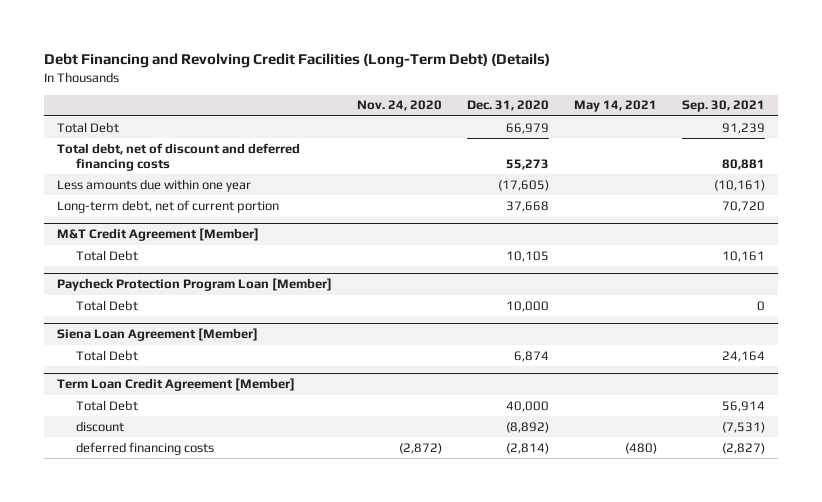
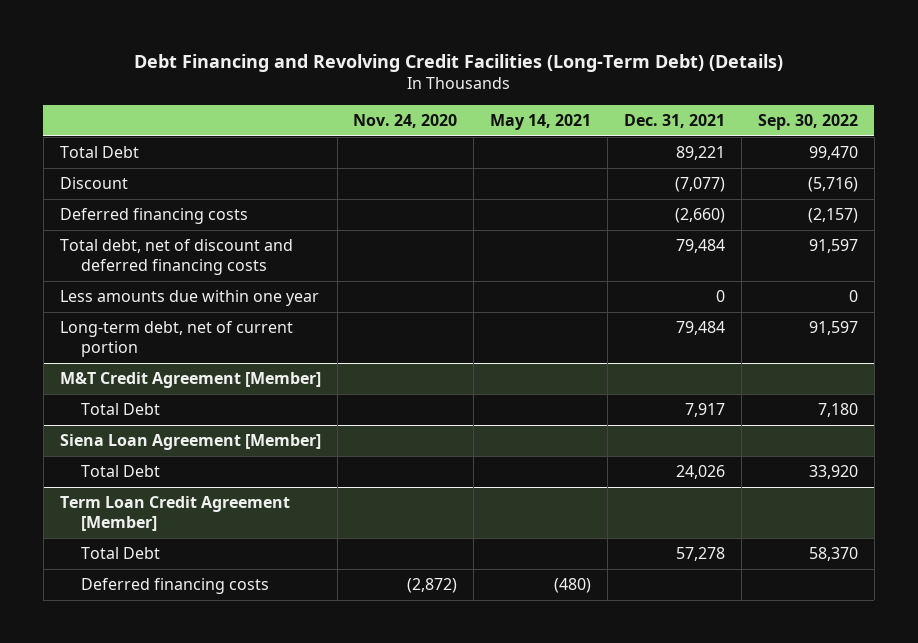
- | Nov. 24, 2020 | Dec. 31, 2020 | May 14, 2021 | Sep. 30, 2021
+ | Nov. 24, 2020 | May 14, 2021 | Dec. 31, 2021 | Sep. 30, 2022
+ Discount | | | (7,077) | (5,716)
+ Deferred financing costs | | | (2,660) | (2,157)
- Paycheck Protection Program Loan [Member]
- Total Debt | | 10,000 | | 0
@ Term Loan Credit Agreement [Member]
- discount | | (8,892) | | (7,531)
- deferred financing costs | (2,872) | (2,814) | (480) | (2,827)
+ Deferred financing costs | (2,872) | (480) | |

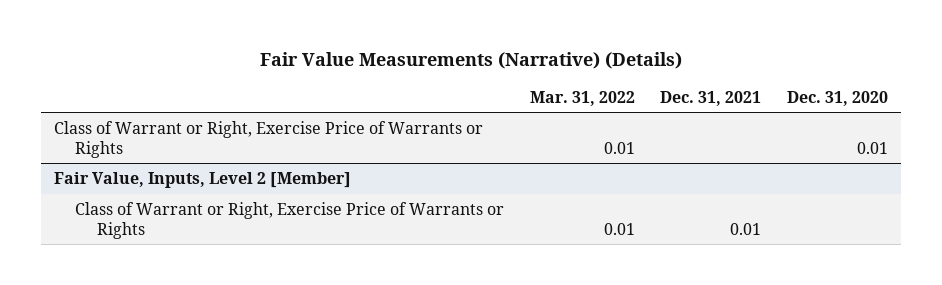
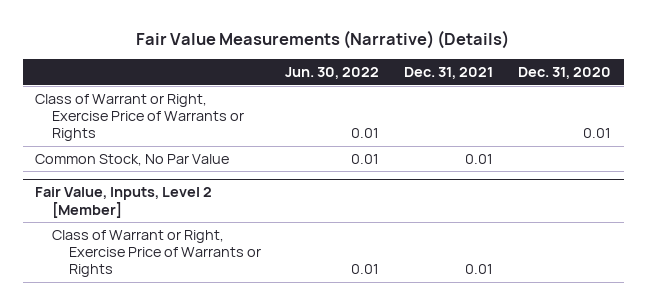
- | Mar. 31, 2022 | Dec. 31, 2021 | Dec. 31, 2020
+ | Jun. 30, 2022 | Dec. 31, 2021 | Dec. 31, 2020
+ Common Stock, No Par Value | 0.01 | 0.01 |

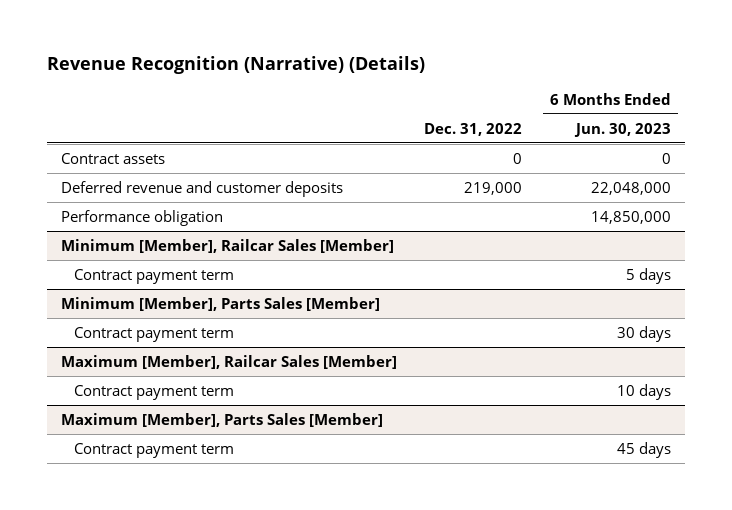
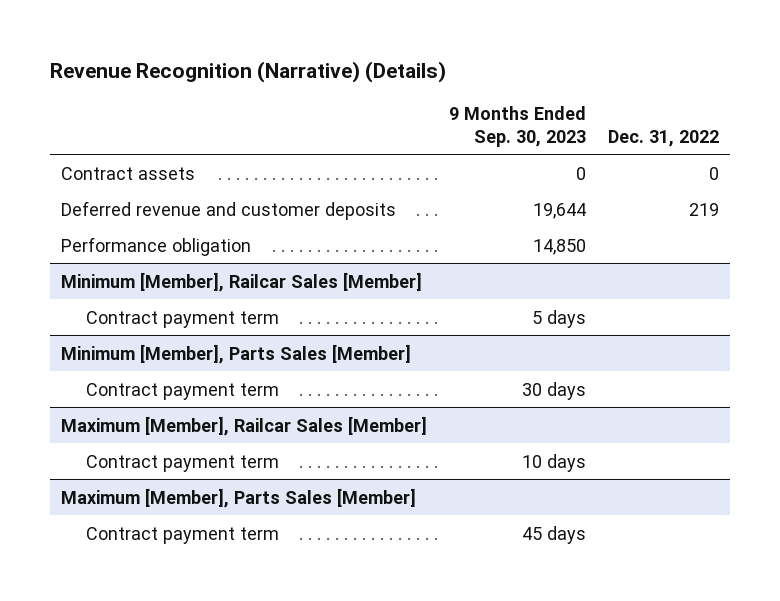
- | Dec. 31, 2022 | 6 Months Ended Jun. 30, 2023
+ | 9 Months Ended Sep. 30, 2023 | Dec. 31, 2022
- Deferred revenue and customer deposits | 219,000 | 22,048,000
+ Deferred revenue and customer deposits | 19,644 | 219

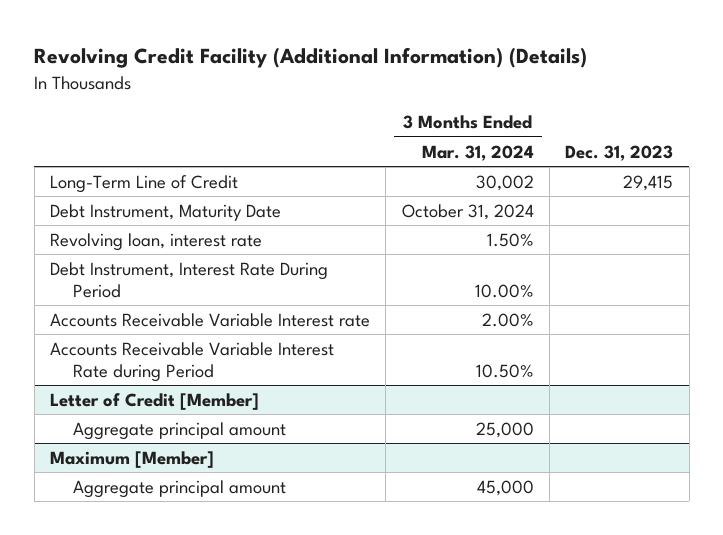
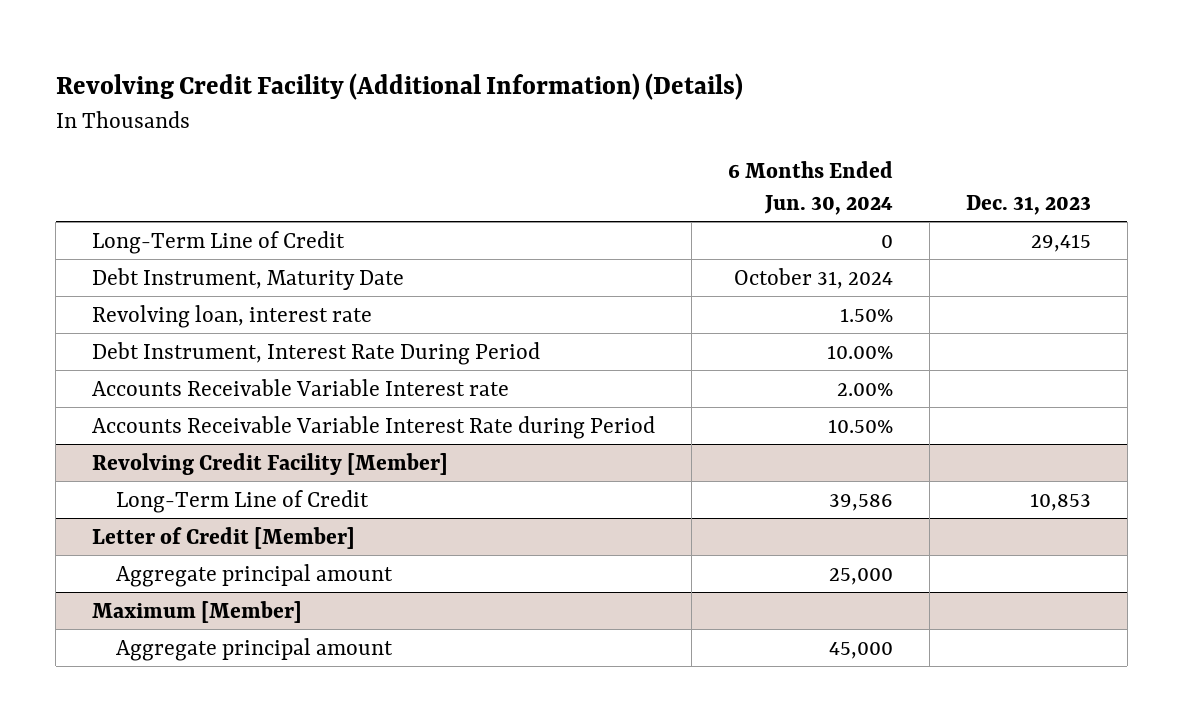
- | 3 Months Ended Mar. 31, 2024 | Dec. 31, 2023
+ | 6 Months Ended Jun. 30, 2024 | Dec. 31, 2023
+ Revolving Credit Facility [Member]
+ Long-Term Line of Credit | 39,586 | 10,853

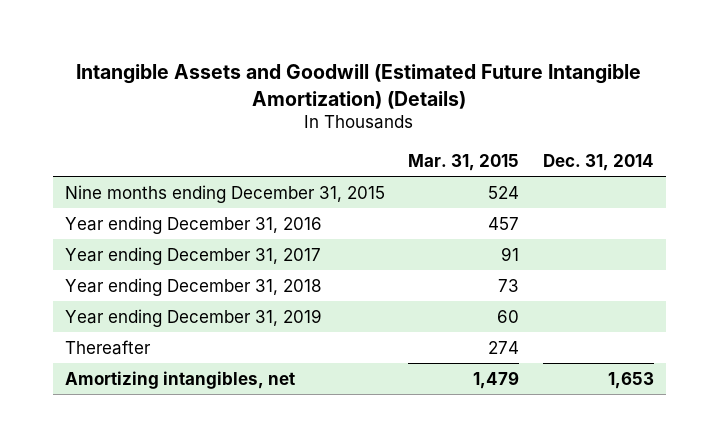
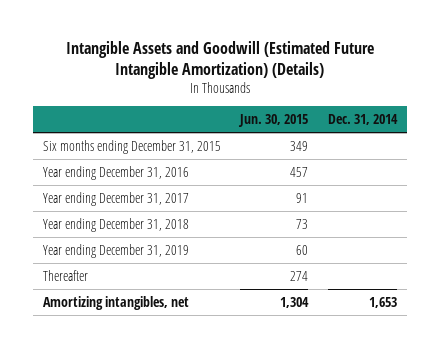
- | Mar. 31, 2015 | Dec. 31, 2014
+ | Jun. 30, 2015 | Dec. 31, 2014
- Nine months ending December 31, 2015 | 524 |
+ Six months ending December 31, 2015 | 349 |

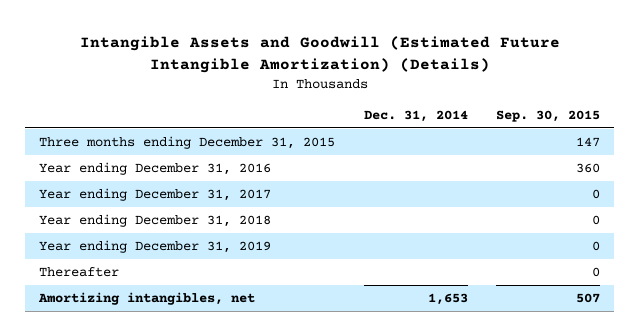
- | Jun. 30, 2015 | Dec. 31, 2014
+ | Dec. 31, 2014 | Sep. 30, 2015
- Six months ending December 31, 2015 | 349 |
+ Three months ending December 31, 2015 | | 147

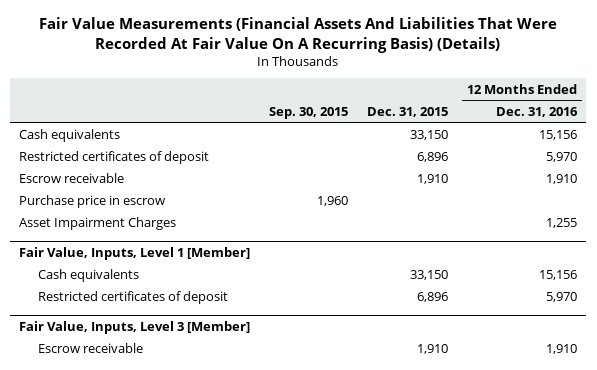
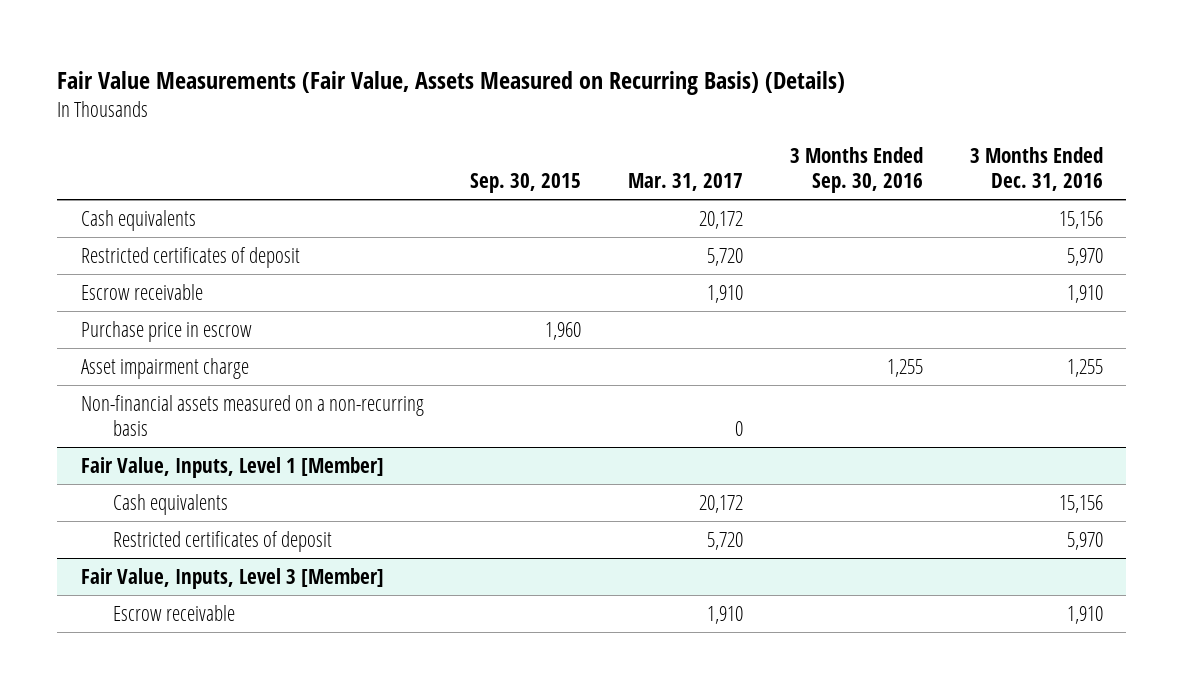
- Fair Value Measurements (Financial Assets And Liabilities That Were Recorded At Fair Value On A Recurring Basis) (Details)
+ Fair Value Measurements (Fair Value, Assets Measured on Recurring Basis) (Details)
- | Sep. 30, 2015 | Dec. 31, 2015 | 12 Months Ended Dec. 31, 2016
+ | Sep. 30, 2015 | Mar. 31, 2017 | 3 Months Ended Sep. 30, 2016 | 3 Months Ended Dec. 31, 2016
- Asset Impairment Charges | | | 1,255
+ Asset impairment charge | | | 1,255 | 1,255
+ Non-financial assets measured on a non-recurring basis | | 0 | |

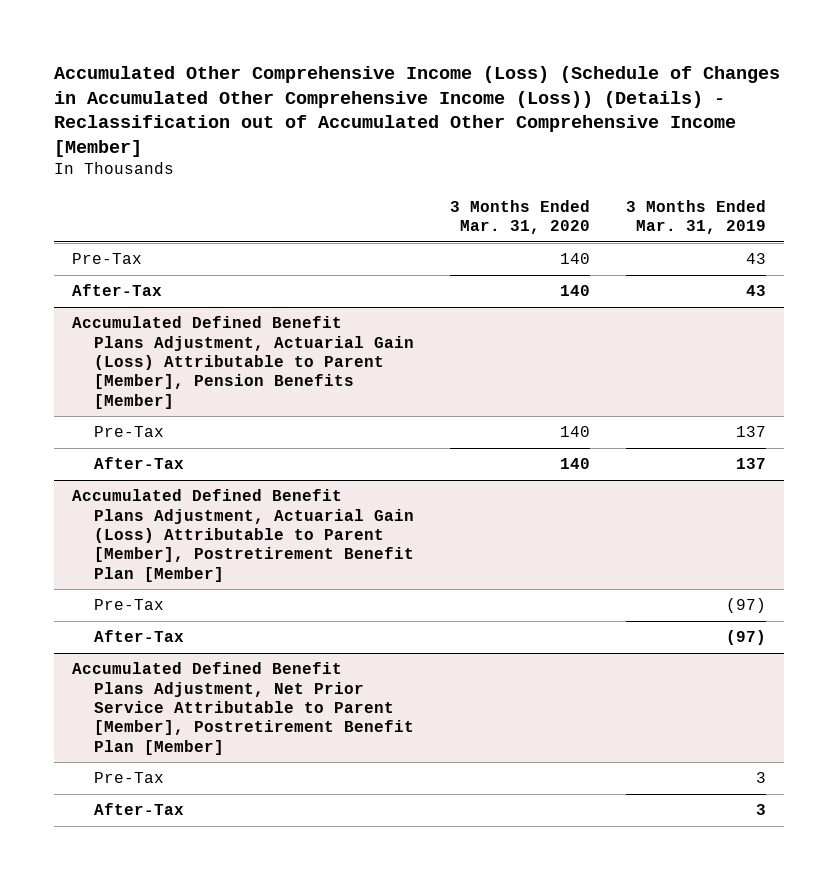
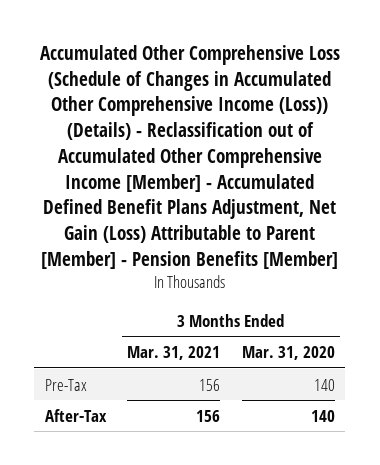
- Accumulated Other Comprehensive Income (Loss) (Schedule of Changes in Accumulated Other Comprehensive Income (Loss)) (Details) - Reclassification out of Accumulated Other Comprehensive Income [Member]
+ Accumulated Other Comprehensive Loss (Schedule of Changes in Accumulated Other Comprehensive Income (Loss)) (Details) - Reclassification out of Accumulated Other Comprehensive Income [Member] - Accumulated Defined Benefit Plans Adjustment, Net Gain (Loss) Attributable to Parent [Member] - Pension Benefits [Member]
- | 3 Months Ended Mar. 31, 2020 | 3 Months Ended Mar. 31, 2019
+ | 3 Months Ended Mar. 31, 2021 | 3 Months Ended Mar. 31, 2020
- Accumulated Defined Benefit Plans Adjustment, Actuarial Gain (Loss) Attributable to Parent [Member], Pension Benefits [Member]
- Pre-Tax | 140 | 137
- After-Tax | 140 | 137
- Accumulated Defined Benefit Plans Adjustment, Actuarial Gain (Loss) Attributable to Parent [Member], Postretirement Benefit Plan [Member]
- Pre-Tax | | (97)
- After-Tax | | (97)
- Accumulated Defined Benefit Plans Adjustment, Net Prior Service Attributable to Parent [Member], Postretirement Benefit Plan [Member]
- Pre-Tax | | 3
- After-Tax | | 3

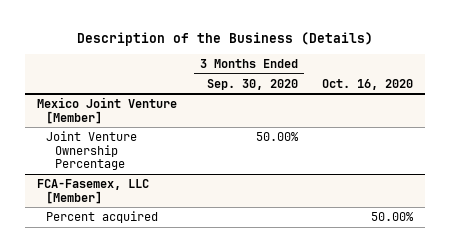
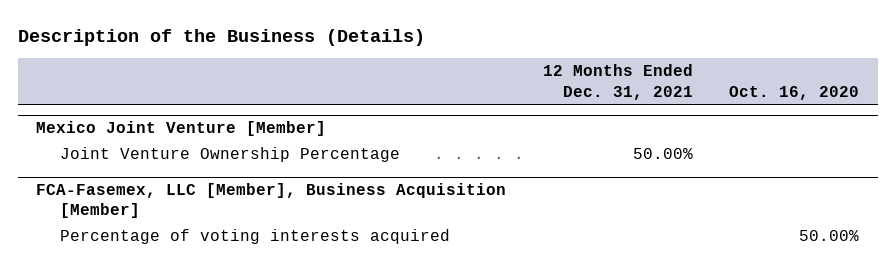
- | 3 Months Ended Sep. 30, 2020 | Oct. 16, 2020
+ | 12 Months Ended Dec. 31, 2021 | Oct. 16, 2020
- FCA-Fasemex, LLC [Member]
- Percent acquired | | 50.00%
+ FCA-Fasemex, LLC [Member], Business Acquisition [Member]
+ Percentage of voting interests acquired | | 50.00%

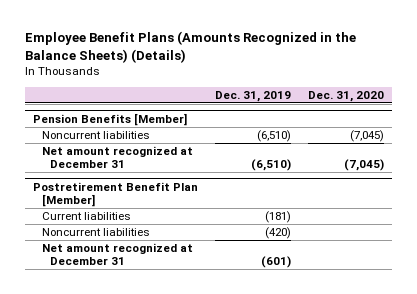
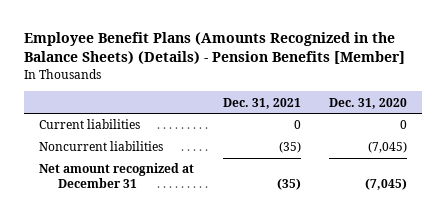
- Employee Benefit Plans (Amounts Recognized in the Balance Sheets) (Details)
+ Employee Benefit Plans (Amounts Recognized in the Balance Sheets) (Details) - Pension Benefits [Member]
- | Dec. 31, 2019 | Dec. 31, 2020
+ | Dec. 31, 2021 | Dec. 31, 2020
- Pension Benefits [Member]
+ Current liabilities | 0 | 0
- Postretirement Benefit Plan [Member]
- Current liabilities | (181) |
- Noncurrent liabilities | (420) |
- Net amount recognized at December 31 | (601) |

